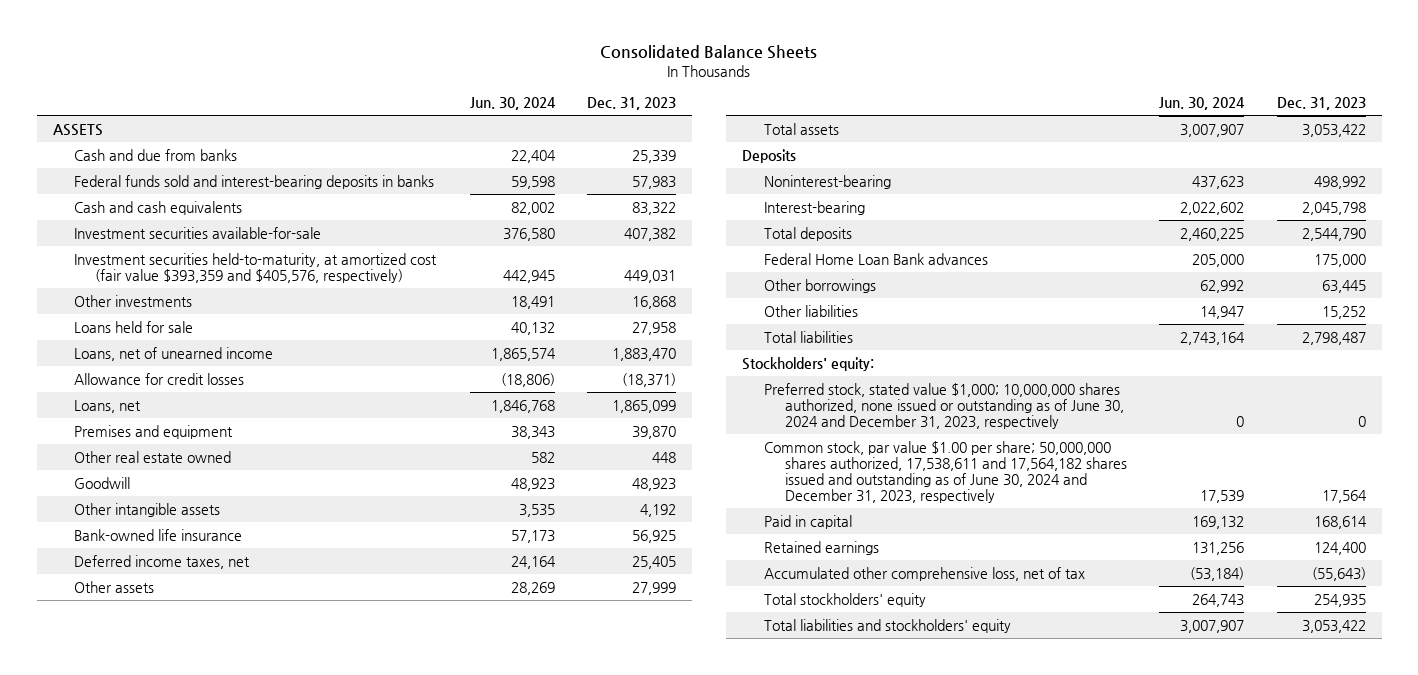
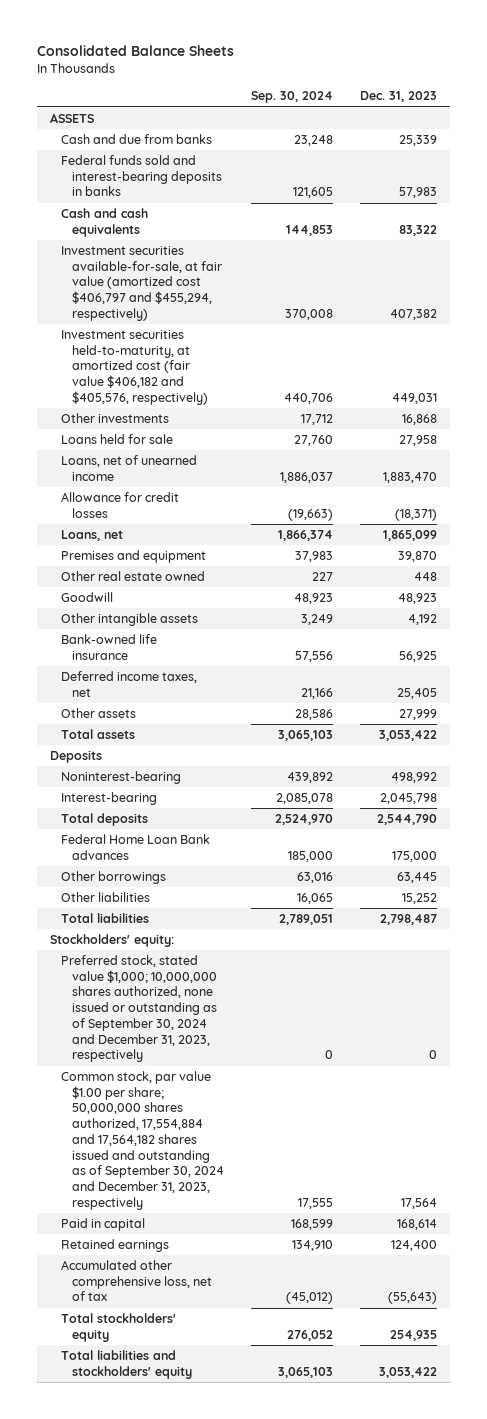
- | Jun. 30, 2024 | Dec. 31, 2023
+ | Sep. 30, 2024 | Dec. 31, 2023
- Investment securities available-for-sale | 376,580 | 407,382
- Investment securities held-to-maturity, at amortized cost (fair value $393,359 and $405,576, respectively) | 442,945 | 449,031
+ Investment securities available-for-sale, at fair value (amortized cost $406,797 and $455,294, respectively) | 370,008 | 407,382
+ Investment securities held-to-maturity, at amortized cost (fair value $406,182 and $405,576, respectively) | 440,706 | 449,031
- Preferred stock, stated value $1,000; 10,000,000 shares authorized, none issued or outstanding as of June 30, 2024 and December 31, 2023, respectively | 0 | 0
- Common stock, par value $1.00 per share; 50,000,000 shares authorized, 17,538,611 and 17,564,182 shares issued and outstanding as of June 30, 2024 and December 31, 2023, respectively | 17,539 | 17,564
+ Preferred stock, stated value $1,000; 10,000,000 shares authorized, none issued or outstanding as of September 30, 2024 and December 31, 2023, respectively | 0 | 0
+ Common stock, par value $1.00 per share; 50,000,000 shares authorized, 17,554,884 and 17,564,182 shares issued and outstanding as of September 30, 2024 and December 31, 2023, respectively | 17,555 | 17,564

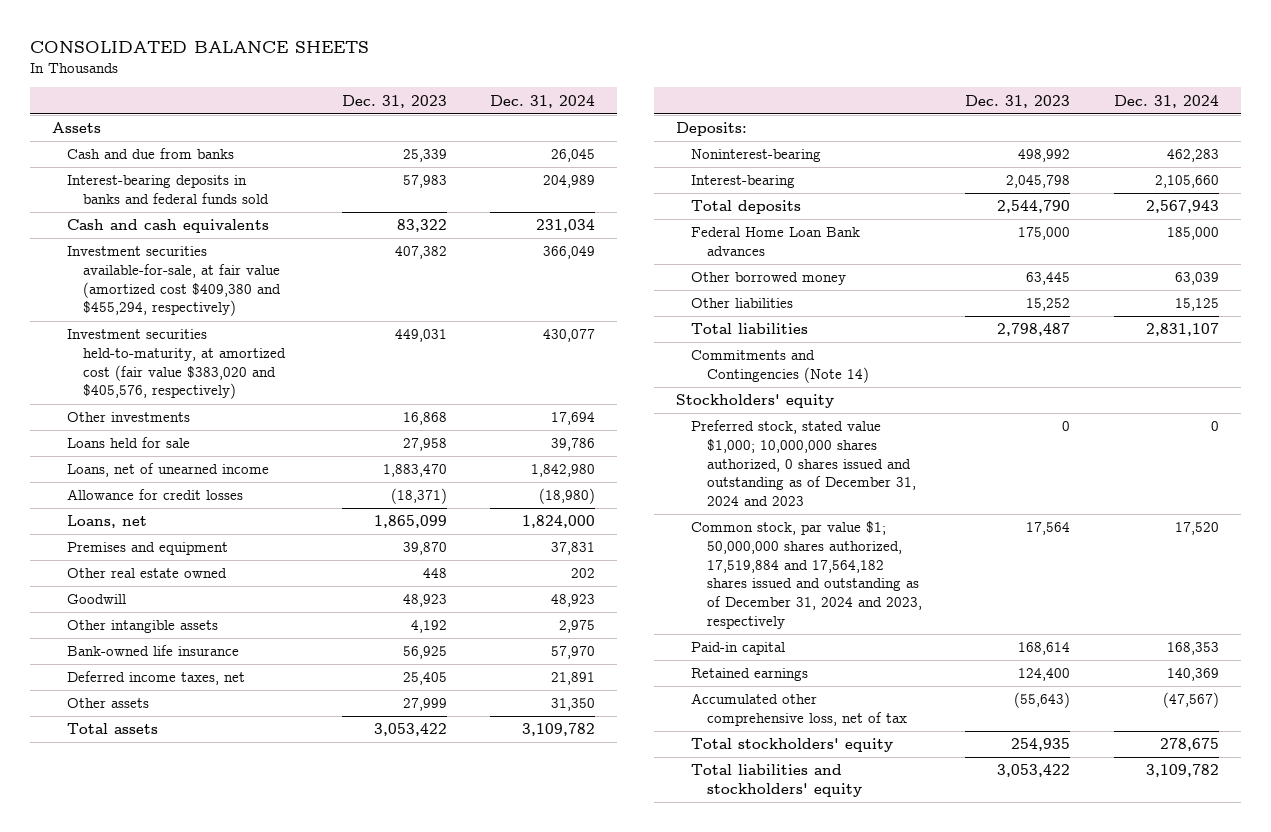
- Consolidated Balance Sheets
+ CONSOLIDATED BALANCE SHEETS
- | Sep. 30, 2024 | Dec. 31, 2023
+ | Dec. 31, 2023 | Dec. 31, 2024
- ASSETS
+ Assets
- Federal funds sold and interest-bearing deposits in banks | 121,605 | 57,983
+ Interest-bearing deposits in banks and federal funds sold | 57,983 | 204,989
- Investment securities available-for-sale, at fair value (amortized cost $406,797 and $455,294, respectively) | 370,008 | 407,382
- Investment securities held-to-maturity, at amortized cost (fair value $406,182 and $405,576, respectively) | 440,706 | 449,031
+ Investment securities available-for-sale, at fair value (amortized cost $409,380 and $455,294, respectively) | 407,382 | 366,049
+ Investment securities held-to-maturity, at amortized cost (fair value $383,020 and $405,576, respectively) | 449,031 | 430,077
- Deposits
+ Deposits:
- Other borrowings | 63,016 | 63,445
+ Other borrowed money | 63,445 | 63,039
- Stockholders' equity:
- Preferred stock, stated value $1,000; 10,000,000 shares authorized, none issued or outstanding as of September 30, 2024 and December 31, 2023, respectively | 0 | 0
- Common stock, par value $1.00 per share; 50,000,000 shares authorized, 17,554,884 and 17,564,182 shares issued and outstanding as of September 30, 2024 and December 31, 2023, respectively | 17,555 | 17,564
- Paid in capital | 168,599 | 168,614
+ Commitments and Contingencies (Note 14)
+ Stockholders' equity
+ Preferred stock, stated value $1,000; 10,000,000 shares authorized, 0 shares issued and outstanding as of December 31, 2024 and 2023 | 0 | 0
+ Common stock, par value $1; 50,000,000 shares authorized, 17,519,884 and 17,564,182 shares issued and outstanding as of December 31, 2024 and 2023, respectively | 17,564 | 17,520
+ Paid-in capital | 168,614 | 168,353

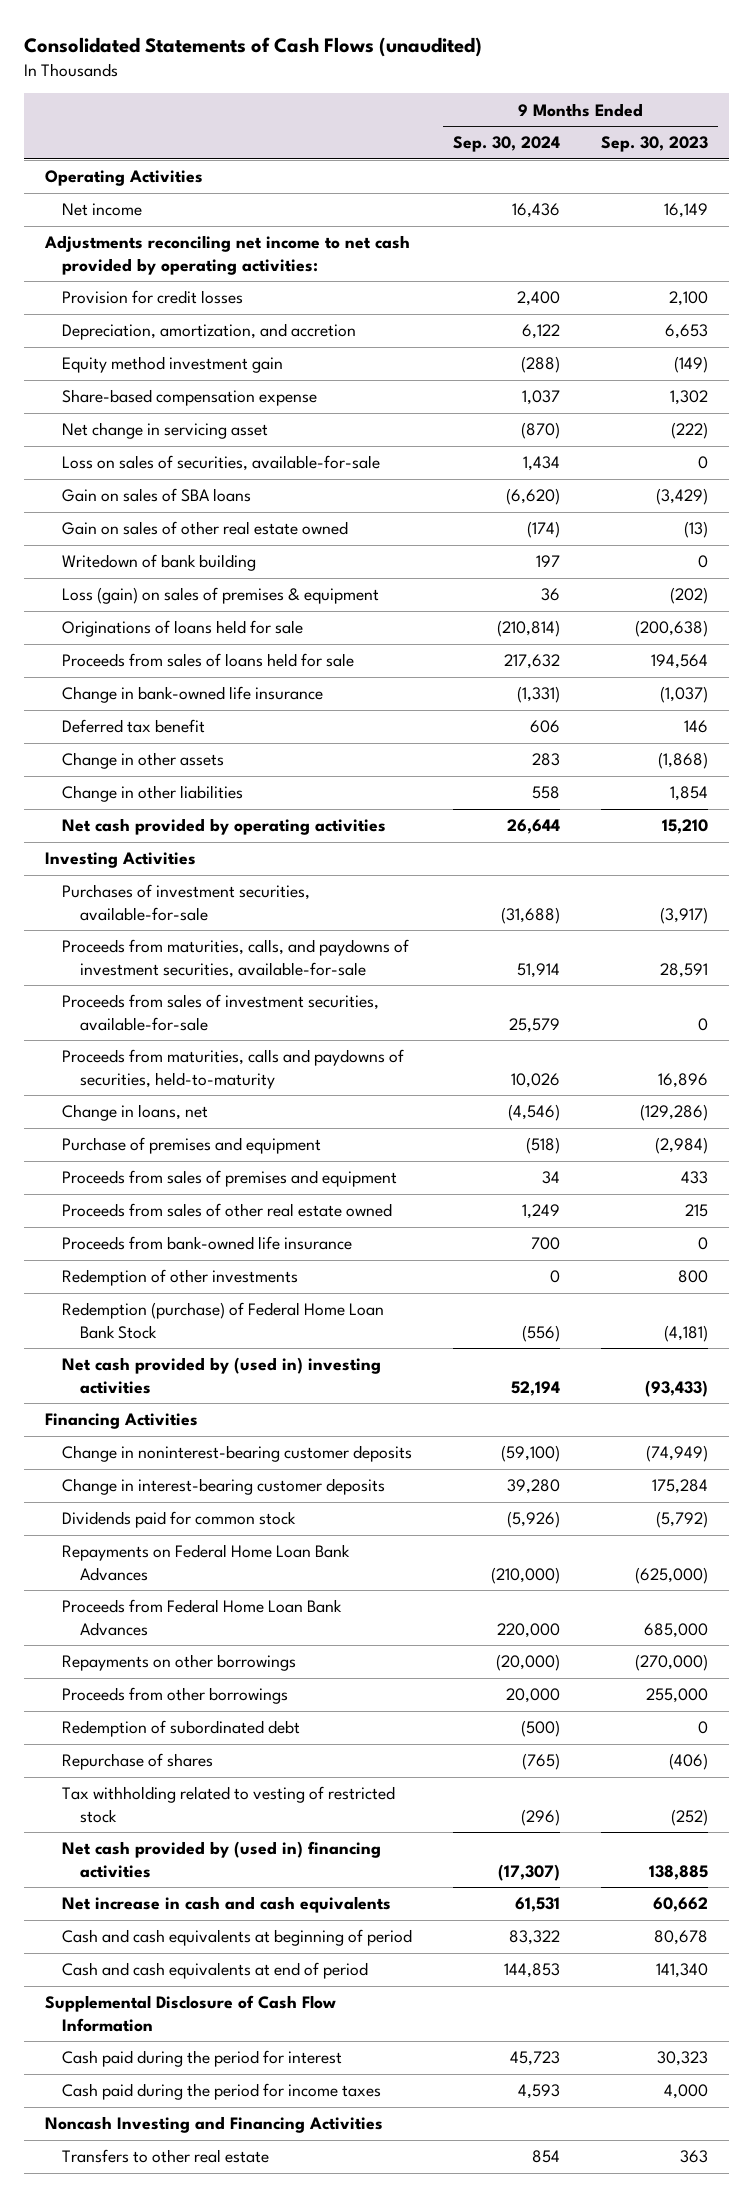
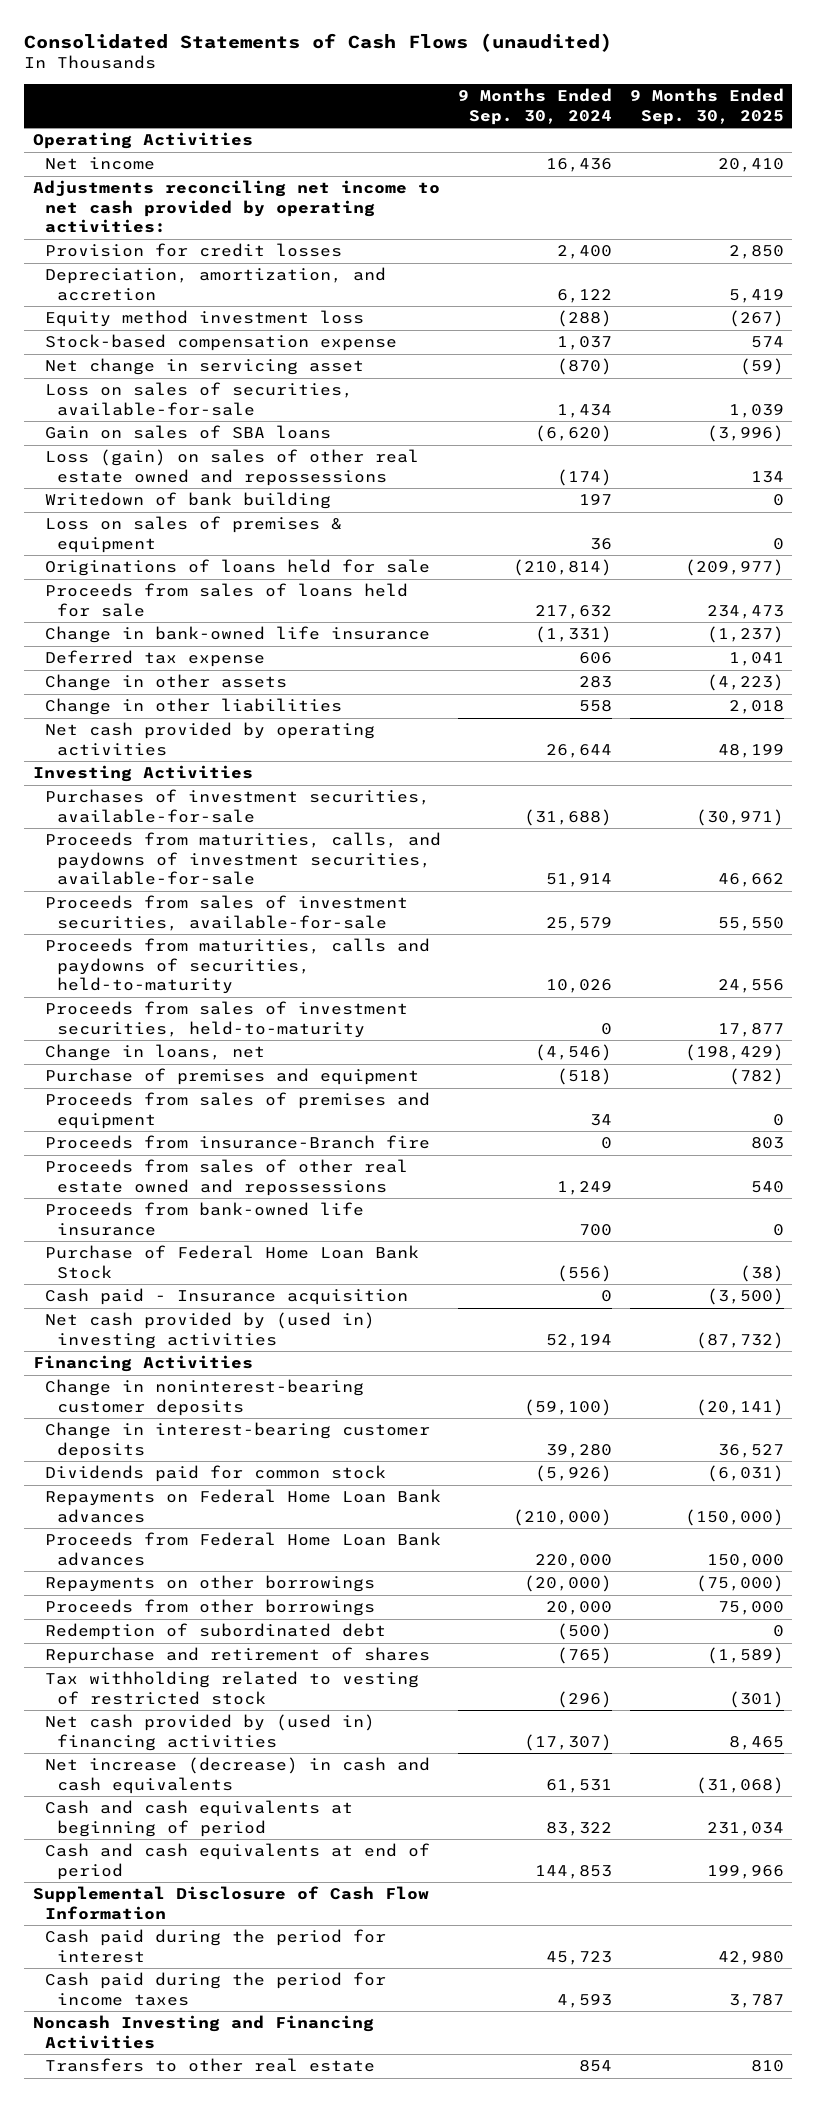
- | 9 Months Ended Sep. 30, 2024 | 9 Months Ended Sep. 30, 2023
+ | 9 Months Ended Sep. 30, 2024 | 9 Months Ended Sep. 30, 2025
- Equity method investment gain | (288) | (149)
- Share-based compensation expense | 1,037 | 1,302
+ Equity method investment loss | (288) | (267)
+ Stock-based compensation expense | 1,037 | 574
- Gain on sales of other real estate owned | (174) | (13)
+ Loss (gain) on sales of other real estate owned and repossessions | (174) | 134
- Loss (gain) on sales of premises & equipment | 36 | (202)
+ Loss on sales of premises & equipment | 36 | 0
- Deferred tax benefit | 606 | 146
+ Deferred tax expense | 606 | 1,041
+ Proceeds from sales of investment securities, held-to-maturity | 0 | 17,877
- Proceeds from sales of other real estate owned | 1,249 | 215
+ Proceeds from insurance-Branch fire | 0 | 803
+ Proceeds from sales of other real estate owned and repossessions | 1,249 | 540
- Redemption of other investments | 0 | 800
- Redemption (purchase) of Federal Home Loan Bank Stock | (556) | (4,181)
+ Purchase of Federal Home Loan Bank Stock | (556) | (38)
+ Cash paid - Insurance acquisition | 0 | (3,500)
- Repayments on Federal Home Loan Bank Advances | (210,000) | (625,000)
- Proceeds from Federal Home Loan Bank Advances | 220,000 | 685,000
+ Repayments on Federal Home Loan Bank advances | (210,000) | (150,000)
+ Proceeds from Federal Home Loan Bank advances | 220,000 | 150,000
- Repurchase of shares | (765) | (406)
+ Repurchase and retirement of shares | (765) | (1,589)
- Net increase in cash and cash equivalents | 61,531 | 60,662
+ Net increase (decrease) in cash and cash equivalents | 61,531 | (31,068)

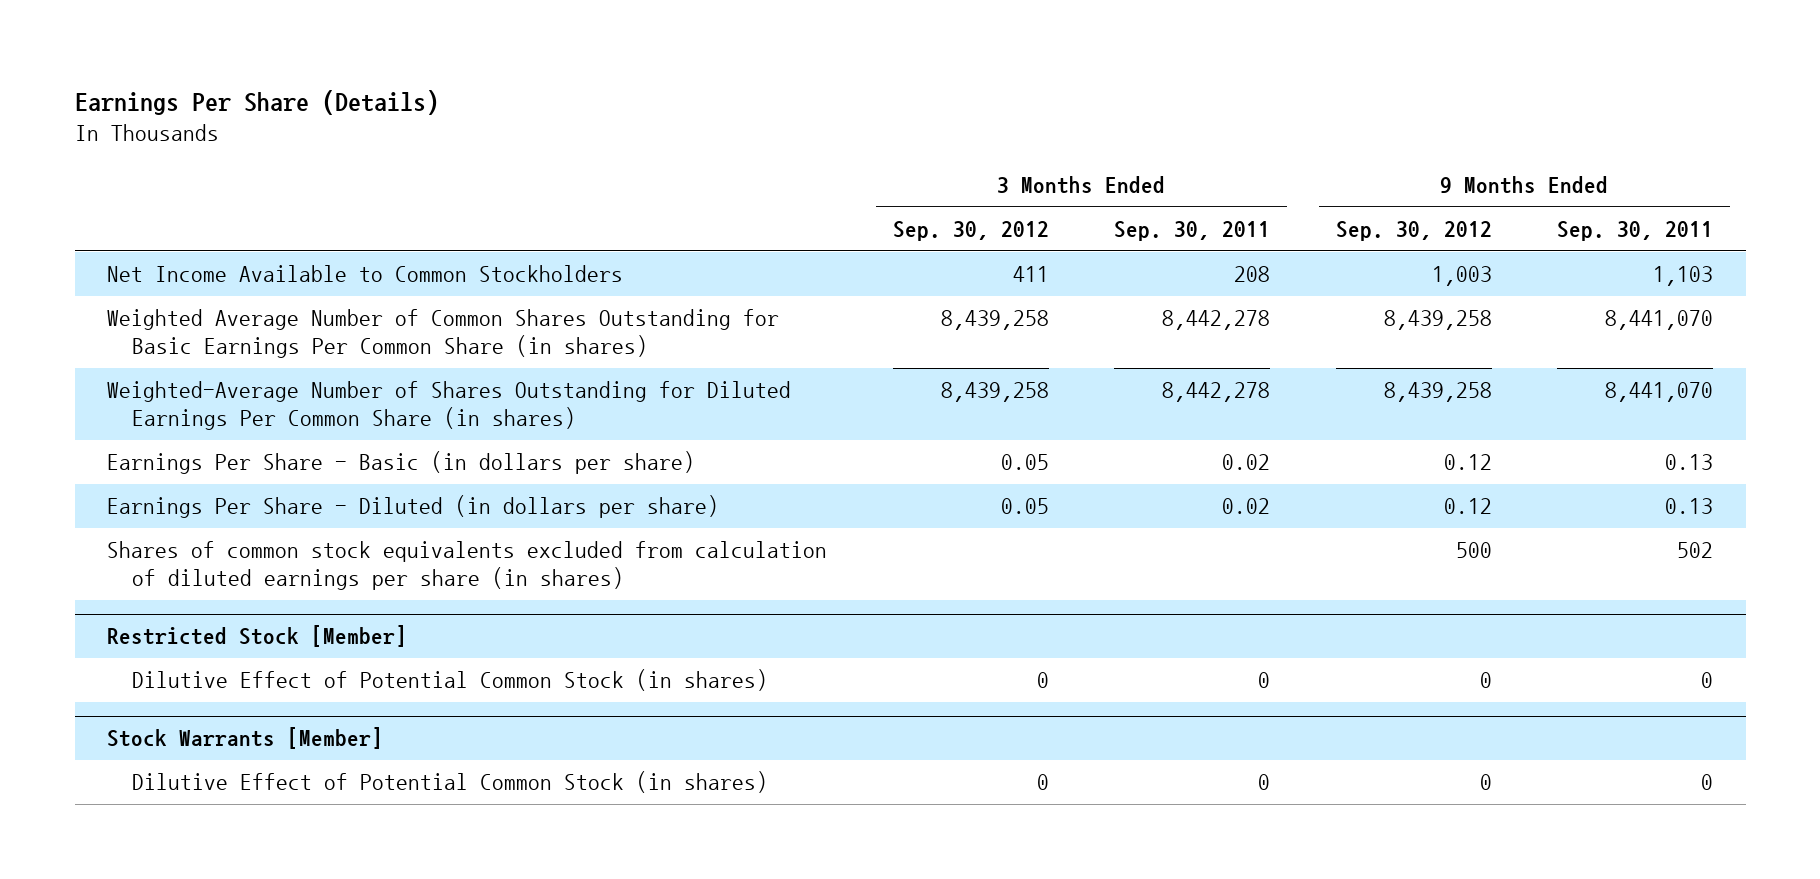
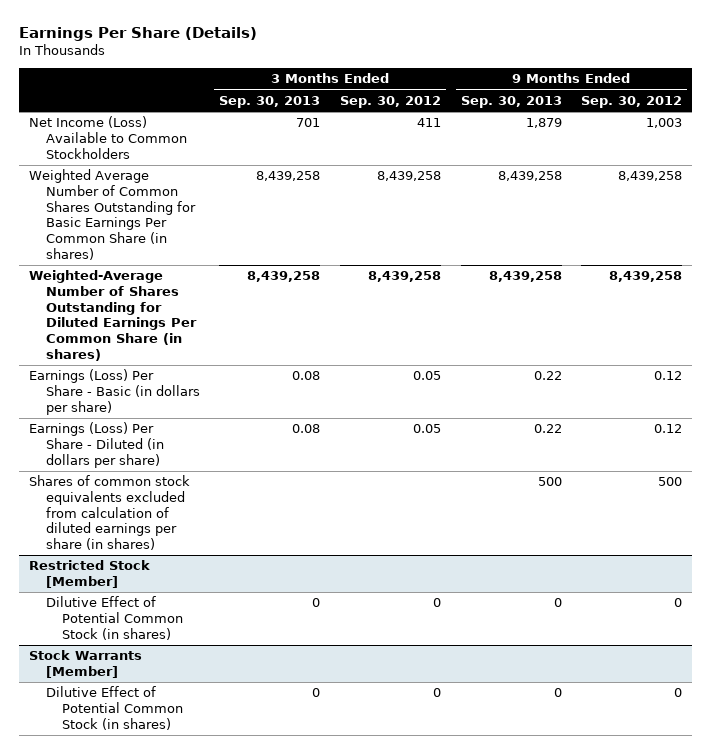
- | 3 Months Ended Sep. 30, 2012 | 3 Months Ended Sep. 30, 2011 | 9 Months Ended Sep. 30, 2012 | 9 Months Ended Sep. 30, 2011
+ | 3 Months Ended Sep. 30, 2013 | 3 Months Ended Sep. 30, 2012 | 9 Months Ended Sep. 30, 2013 | 9 Months Ended Sep. 30, 2012
- Net Income Available to Common Stockholders | 411 | 208 | 1,003 | 1,103
+ Net Income (Loss) Available to Common Stockholders | 701 | 411 | 1,879 | 1,003
- Earnings Per Share - Basic (in dollars per share) | 0.05 | 0.02 | 0.12 | 0.13
- Earnings Per Share - Diluted (in dollars per share) | 0.05 | 0.02 | 0.12 | 0.13
+ Earnings (Loss) Per Share - Basic (in dollars per share) | 0.08 | 0.05 | 0.22 | 0.12
+ Earnings (Loss) Per Share - Diluted (in dollars per share) | 0.08 | 0.05 | 0.22 | 0.12

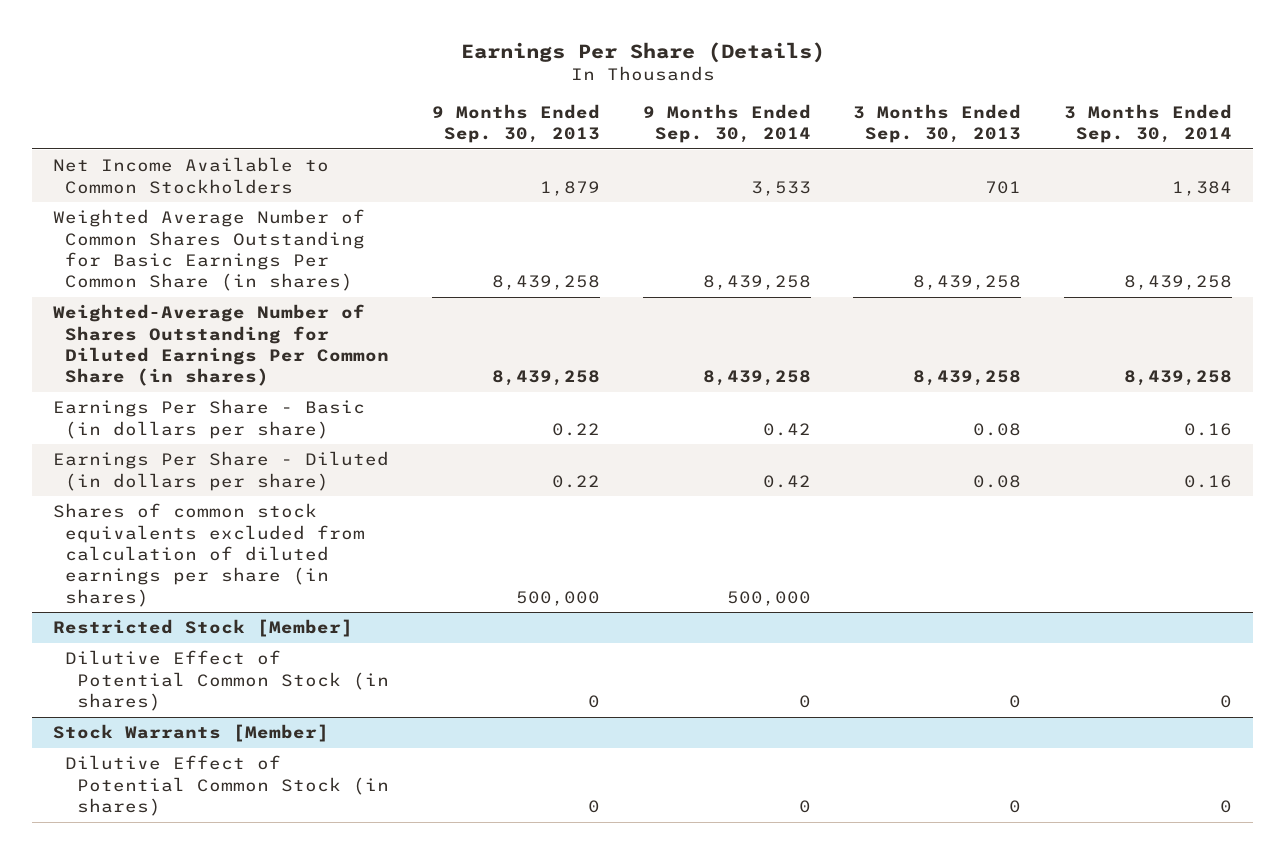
- | 3 Months Ended Sep. 30, 2013 | 3 Months Ended Sep. 30, 2012 | 9 Months Ended Sep. 30, 2013 | 9 Months Ended Sep. 30, 2012
+ | 9 Months Ended Sep. 30, 2013 | 9 Months Ended Sep. 30, 2014 | 3 Months Ended Sep. 30, 2013 | 3 Months Ended Sep. 30, 2014
- Net Income (Loss) Available to Common Stockholders | 701 | 411 | 1,879 | 1,003
+ Net Income Available to Common Stockholders | 1,879 | 3,533 | 701 | 1,384
- Earnings (Loss) Per Share - Basic (in dollars per share) | 0.08 | 0.05 | 0.22 | 0.12
- Earnings (Loss) Per Share - Diluted (in dollars per share) | 0.08 | 0.05 | 0.22 | 0.12
- Shares of common stock equivalents excluded from calculation of diluted earnings per share (in shares) | | | 500 | 500
+ Earnings Per Share - Basic (in dollars per share) | 0.22 | 0.42 | 0.08 | 0.16
+ Earnings Per Share - Diluted (in dollars per share) | 0.22 | 0.42 | 0.08 | 0.16
+ Shares of common stock equivalents excluded from calculation of diluted earnings per share (in shares) | 500,000 | 500,000 | |

